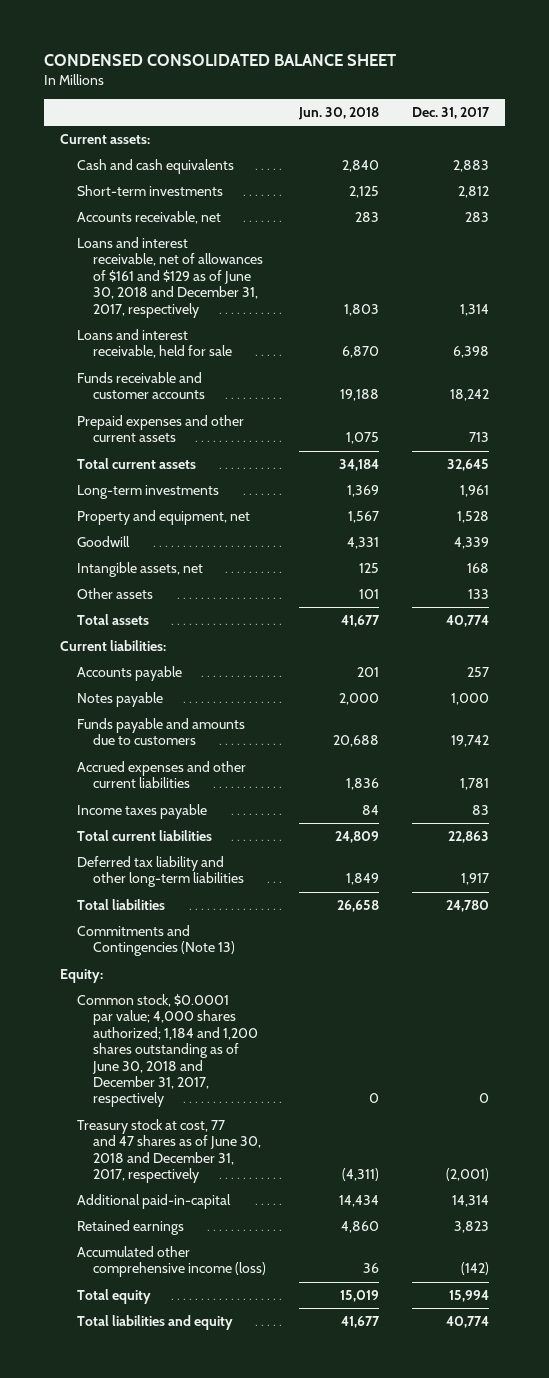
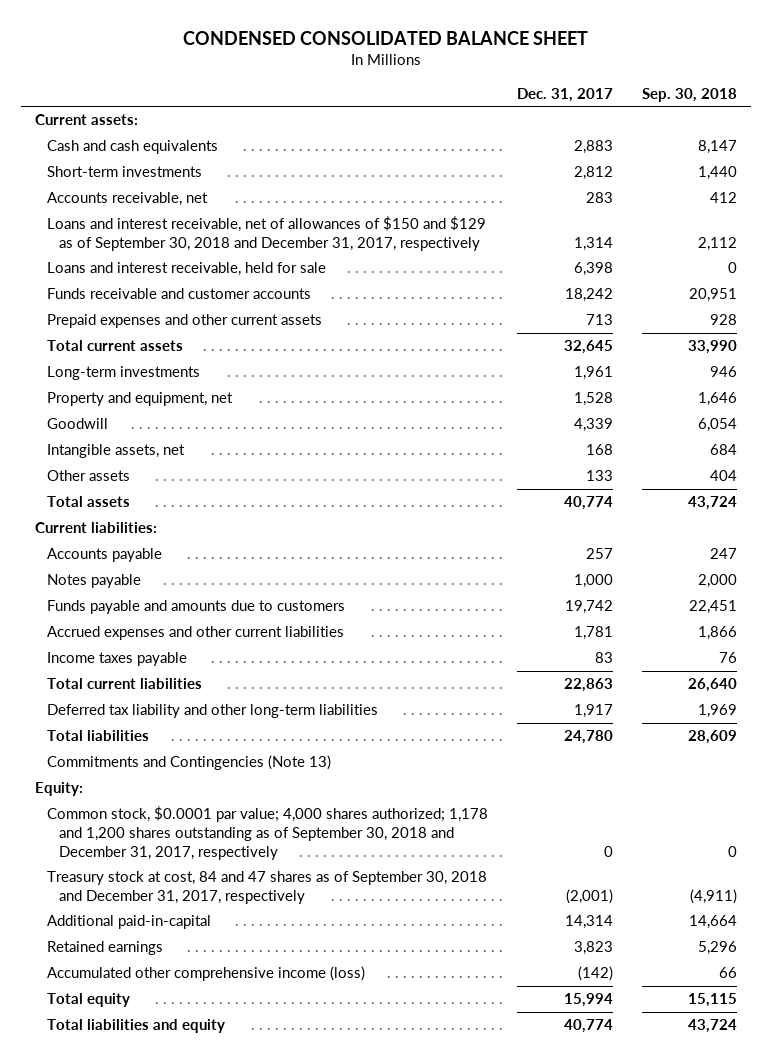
- | Jun. 30, 2018 | Dec. 31, 2017
+ | Dec. 31, 2017 | Sep. 30, 2018
- Loans and interest receivable, net of allowances of $161 and $129 as of June 30, 2018 and December 31, 2017, respectively | 1,803 | 1,314
+ Loans and interest receivable, net of allowances of $150 and $129 as of September 30, 2018 and December 31, 2017, respectively | 1,314 | 2,112
- Common stock, $0.0001 par value; 4,000 shares authorized; 1,184 and 1,200 shares outstanding as of June 30, 2018 and December 31, 2017, respectively | 0 | 0
- Treasury stock at cost, 77 and 47 shares as of June 30, 2018 and December 31, 2017, respectively | (4,311) | (2,001)
+ Common stock, $0.0001 par value; 4,000 shares authorized; 1,178 and 1,200 shares outstanding as of September 30, 2018 and December 31, 2017, respectively | 0 | 0
+ Treasury stock at cost, 84 and 47 shares as of September 30, 2018 and December 31, 2017, respectively | (2,001) | (4,911)

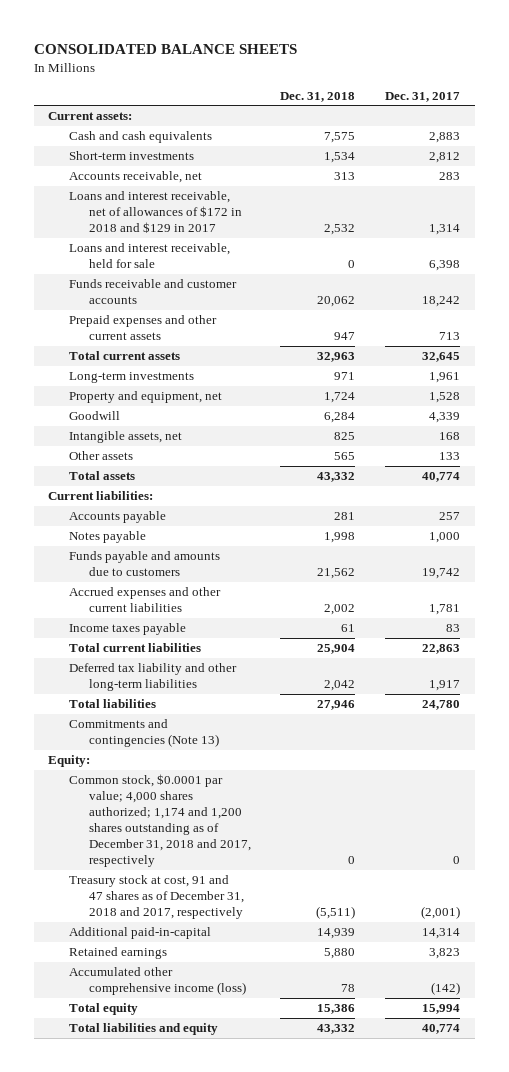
- CONDENSED CONSOLIDATED BALANCE SHEET
+ CONSOLIDATED BALANCE SHEETS
- | Dec. 31, 2017 | Sep. 30, 2018
+ | Dec. 31, 2018 | Dec. 31, 2017
- Loans and interest receivable, net of allowances of $150 and $129 as of September 30, 2018 and December 31, 2017, respectively | 1,314 | 2,112
+ Loans and interest receivable, net of allowances of $172 in 2018 and $129 in 2017 | 2,532 | 1,314
- Commitments and Contingencies (Note 13)
+ Commitments and contingencies (Note 13)
- Common stock, $0.0001 par value; 4,000 shares authorized; 1,178 and 1,200 shares outstanding as of September 30, 2018 and December 31, 2017, respectively | 0 | 0
- Treasury stock at cost, 84 and 47 shares as of September 30, 2018 and December 31, 2017, respectively | (2,001) | (4,911)
+ Common stock, $0.0001 par value; 4,000 shares authorized; 1,174 and 1,200 shares outstanding as of December 31, 2018 and 2017, respectively | 0 | 0
+ Treasury stock at cost, 91 and 47 shares as of December 31, 2018 and 2017, respectively | (5,511) | (2,001)

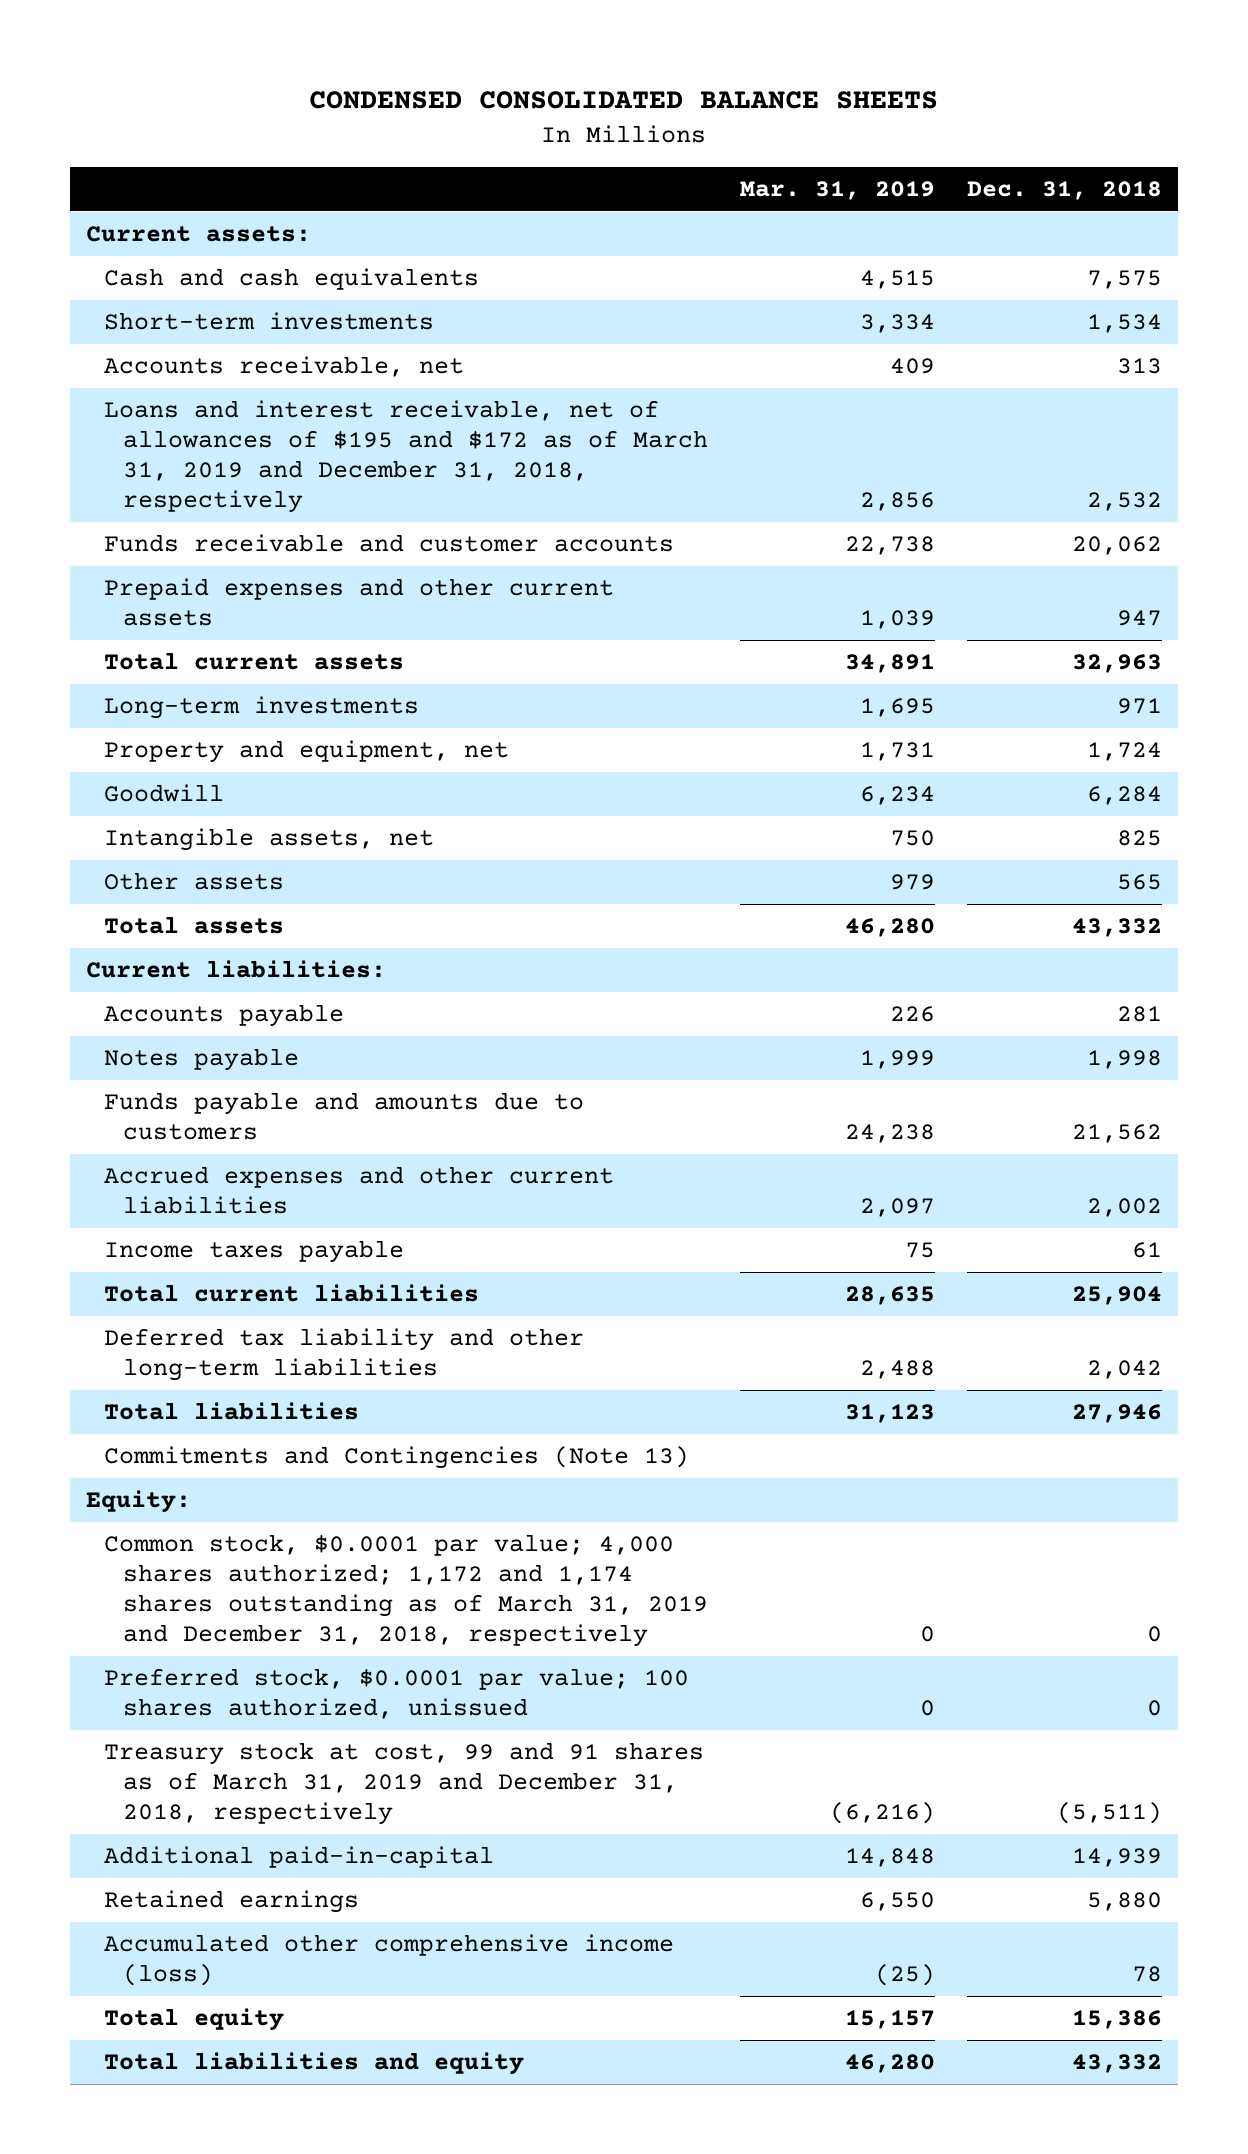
- CONSOLIDATED BALANCE SHEETS
+ CONDENSED CONSOLIDATED BALANCE SHEETS
- | Dec. 31, 2018 | Dec. 31, 2017
+ | Mar. 31, 2019 | Dec. 31, 2018
- Loans and interest receivable, net of allowances of $172 in 2018 and $129 in 2017 | 2,532 | 1,314
- Loans and interest receivable, held for sale | 0 | 6,398
+ Loans and interest receivable, net of allowances of $195 and $172 as of March 31, 2019 and December 31, 2018, respectively | 2,856 | 2,532
- Commitments and contingencies (Note 13)
+ Commitments and Contingencies (Note 13)
- Common stock, $0.0001 par value; 4,000 shares authorized; 1,174 and 1,200 shares outstanding as of December 31, 2018 and 2017, respectively | 0 | 0
- Treasury stock at cost, 91 and 47 shares as of December 31, 2018 and 2017, respectively | (5,511) | (2,001)
+ Common stock, $0.0001 par value; 4,000 shares authorized; 1,172 and 1,174 shares outstanding as of March 31, 2019 and December 31, 2018, respectively | 0 | 0
+ Preferred stock, $0.0001 par value; 100 shares authorized, unissued | 0 | 0
+ Treasury stock at cost, 99 and 91 shares as of March 31, 2019 and December 31, 2018, respectively | (6,216) | (5,511)

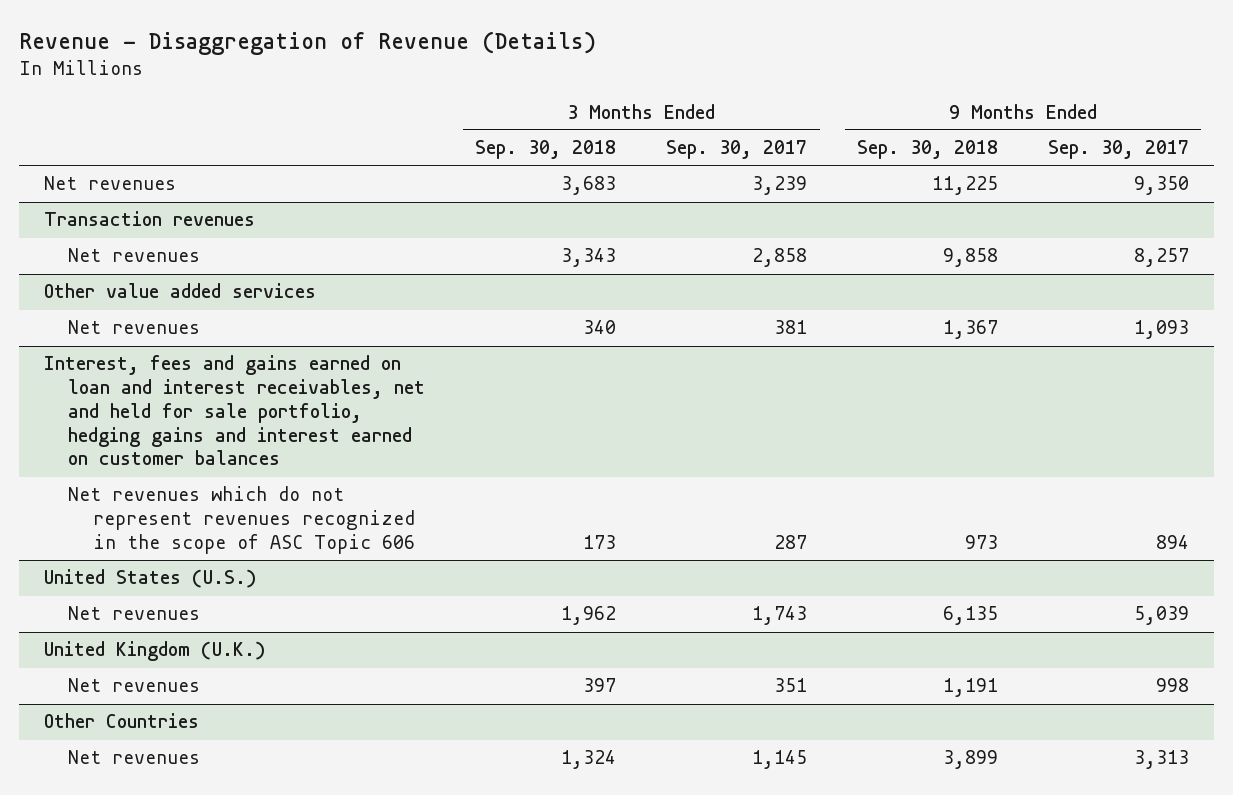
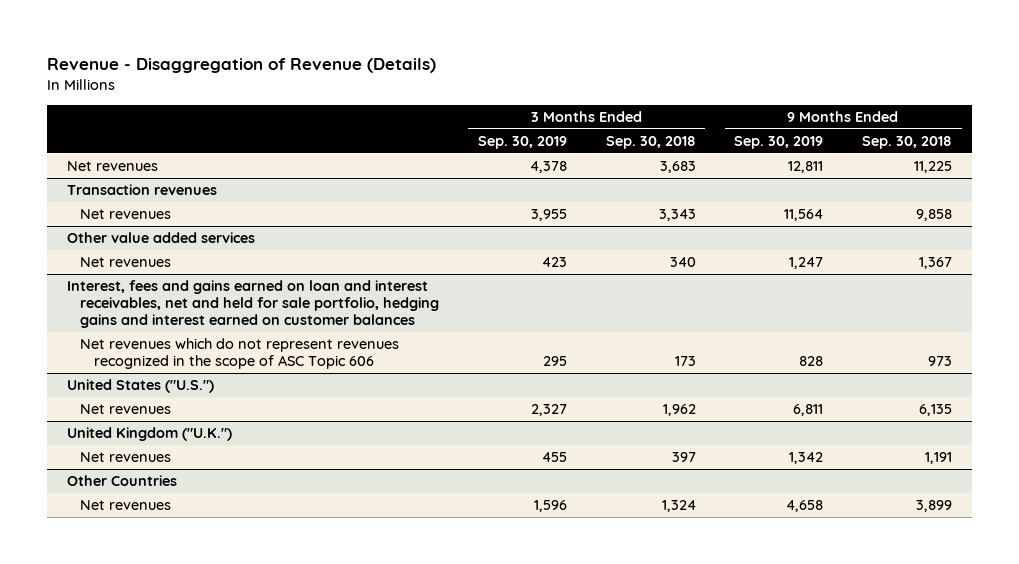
- | 3 Months Ended Sep. 30, 2018 | 3 Months Ended Sep. 30, 2017 | 9 Months Ended Sep. 30, 2018 | 9 Months Ended Sep. 30, 2017
+ | 3 Months Ended Sep. 30, 2019 | 3 Months Ended Sep. 30, 2018 | 9 Months Ended Sep. 30, 2019 | 9 Months Ended Sep. 30, 2018
- United States (U.S.)
+ United States ("U.S.")
- United Kingdom (U.K.)
+ United Kingdom ("U.K.")

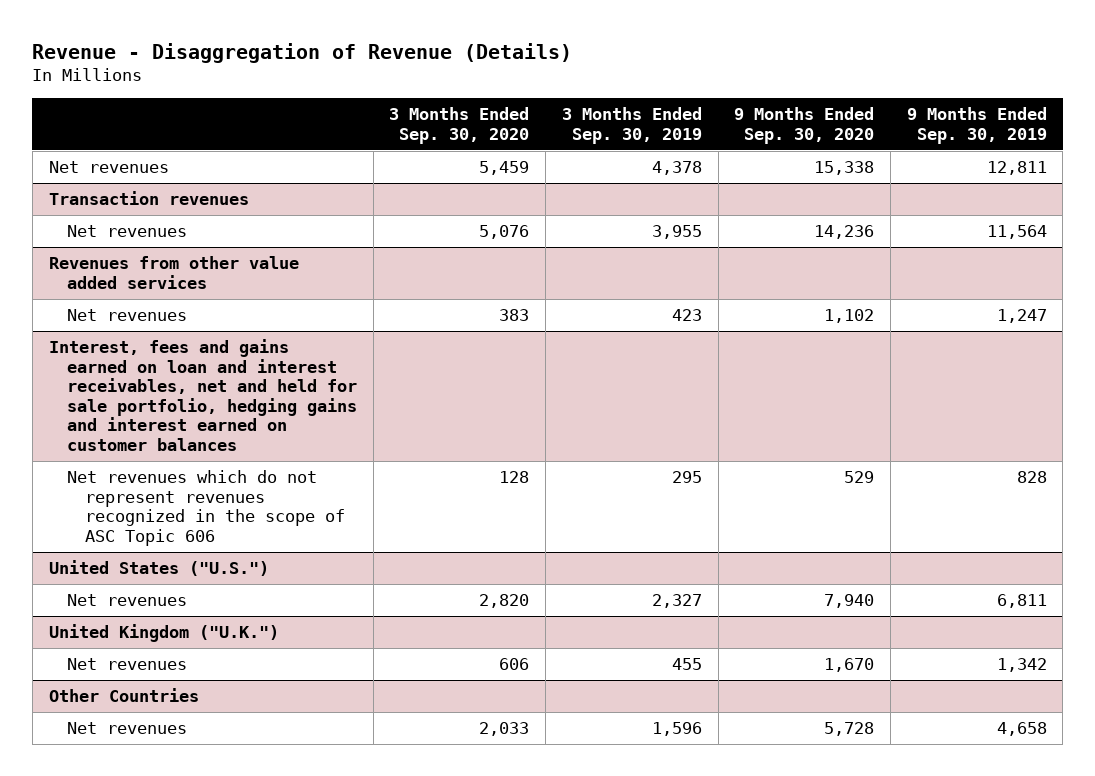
- | 3 Months Ended Sep. 30, 2019 | 3 Months Ended Sep. 30, 2018 | 9 Months Ended Sep. 30, 2019 | 9 Months Ended Sep. 30, 2018
+ | 3 Months Ended Sep. 30, 2020 | 3 Months Ended Sep. 30, 2019 | 9 Months Ended Sep. 30, 2020 | 9 Months Ended Sep. 30, 2019
- Other value added services
+ Revenues from other value added services

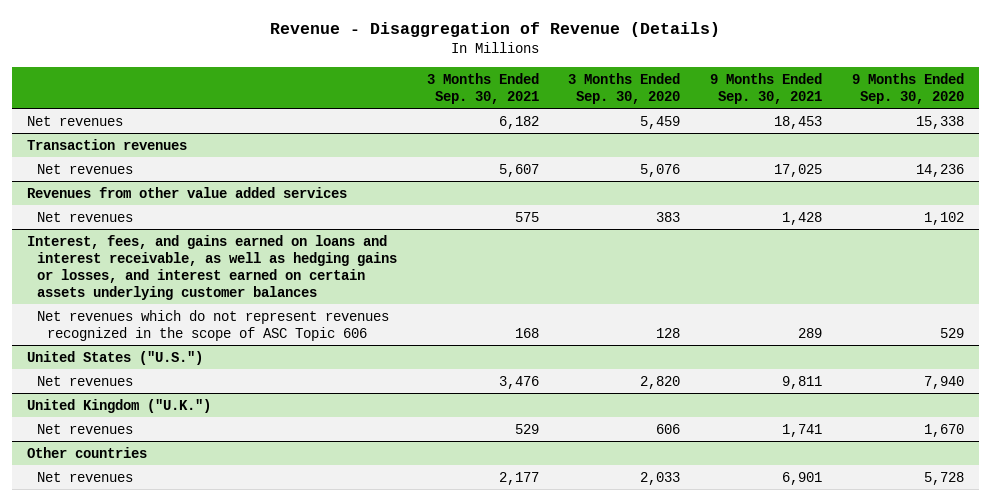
- | 3 Months Ended Sep. 30, 2020 | 3 Months Ended Sep. 30, 2019 | 9 Months Ended Sep. 30, 2020 | 9 Months Ended Sep. 30, 2019
+ | 3 Months Ended Sep. 30, 2021 | 3 Months Ended Sep. 30, 2020 | 9 Months Ended Sep. 30, 2021 | 9 Months Ended Sep. 30, 2020
- Interest, fees and gains earned on loan and interest receivables, net and held for sale portfolio, hedging gains and interest earned on customer balances
+ Interest, fees, and gains earned on loans and interest receivable, as well as hedging gains or losses, and interest earned on certain assets underlying customer balances
- Other Countries
+ Other countries

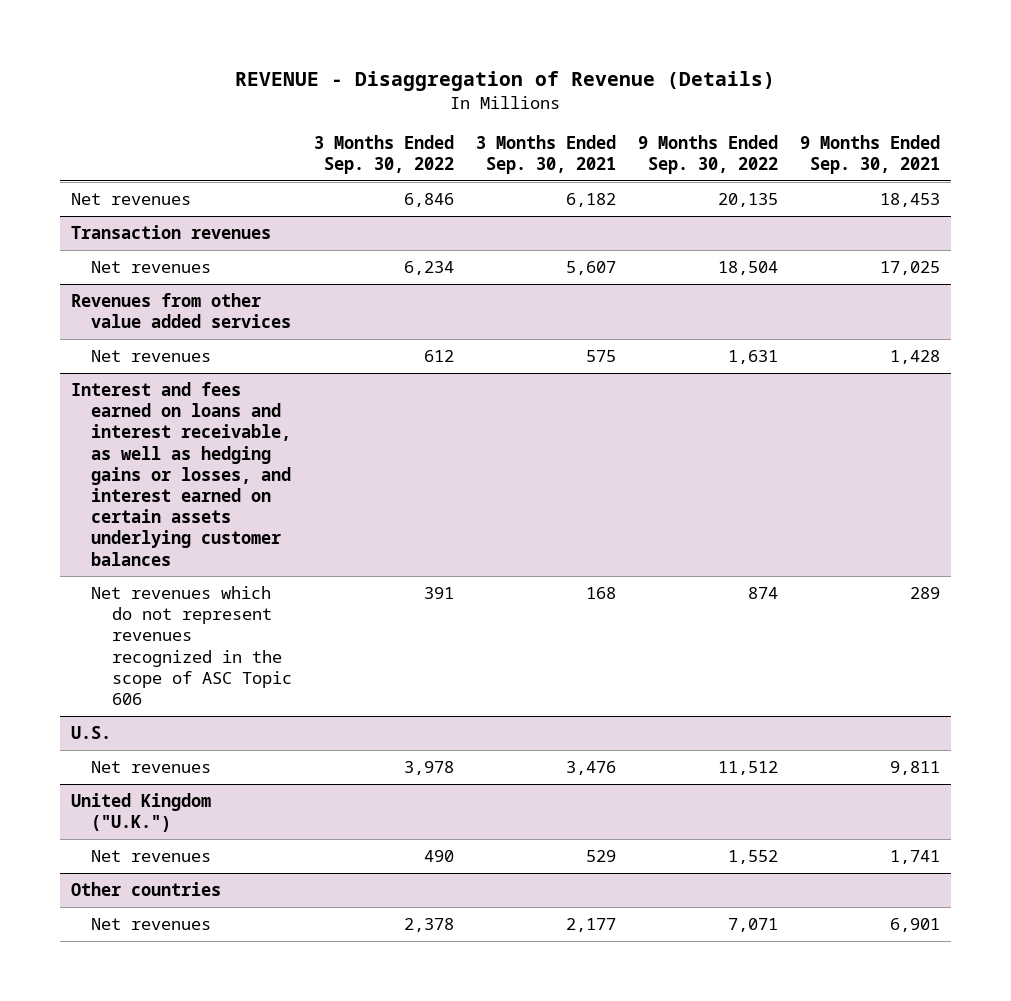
- Revenue - Disaggregation of Revenue (Details)
+ REVENUE - Disaggregation of Revenue (Details)
- | 3 Months Ended Sep. 30, 2021 | 3 Months Ended Sep. 30, 2020 | 9 Months Ended Sep. 30, 2021 | 9 Months Ended Sep. 30, 2020
+ | 3 Months Ended Sep. 30, 2022 | 3 Months Ended Sep. 30, 2021 | 9 Months Ended Sep. 30, 2022 | 9 Months Ended Sep. 30, 2021
- Interest, fees, and gains earned on loans and interest receivable, as well as hedging gains or losses, and interest earned on certain assets underlying customer balances
+ Interest and fees earned on loans and interest receivable, as well as hedging gains or losses, and interest earned on certain assets underlying customer balances
- United States ("U.S.")
+ U.S.

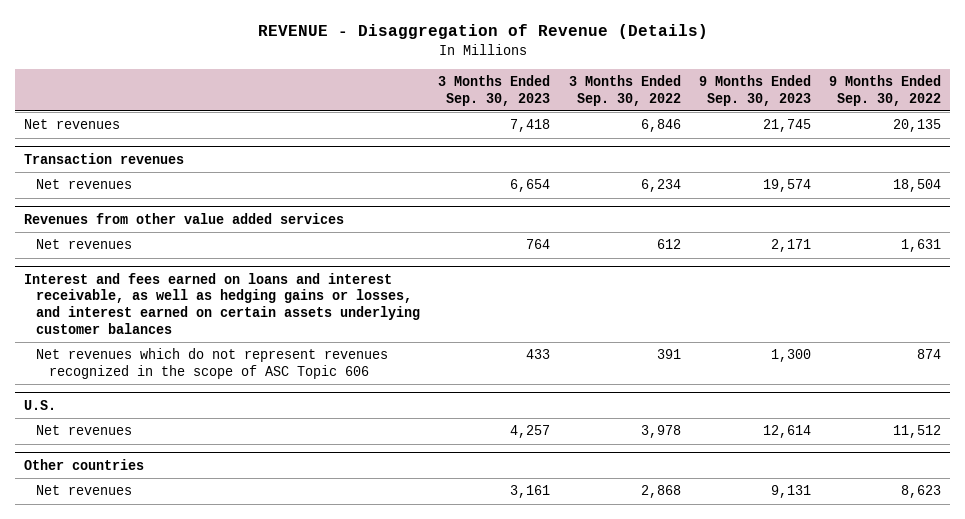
- | 3 Months Ended Sep. 30, 2022 | 3 Months Ended Sep. 30, 2021 | 9 Months Ended Sep. 30, 2022 | 9 Months Ended Sep. 30, 2021
+ | 3 Months Ended Sep. 30, 2023 | 3 Months Ended Sep. 30, 2022 | 9 Months Ended Sep. 30, 2023 | 9 Months Ended Sep. 30, 2022
- United Kingdom ("U.K.")
- Net revenues | 490 | 529 | 1,552 | 1,741
@ Other countries
- Net revenues | 2,378 | 2,177 | 7,071 | 6,901
+ Net revenues | 3,161 | 2,868 | 9,131 | 8,623

